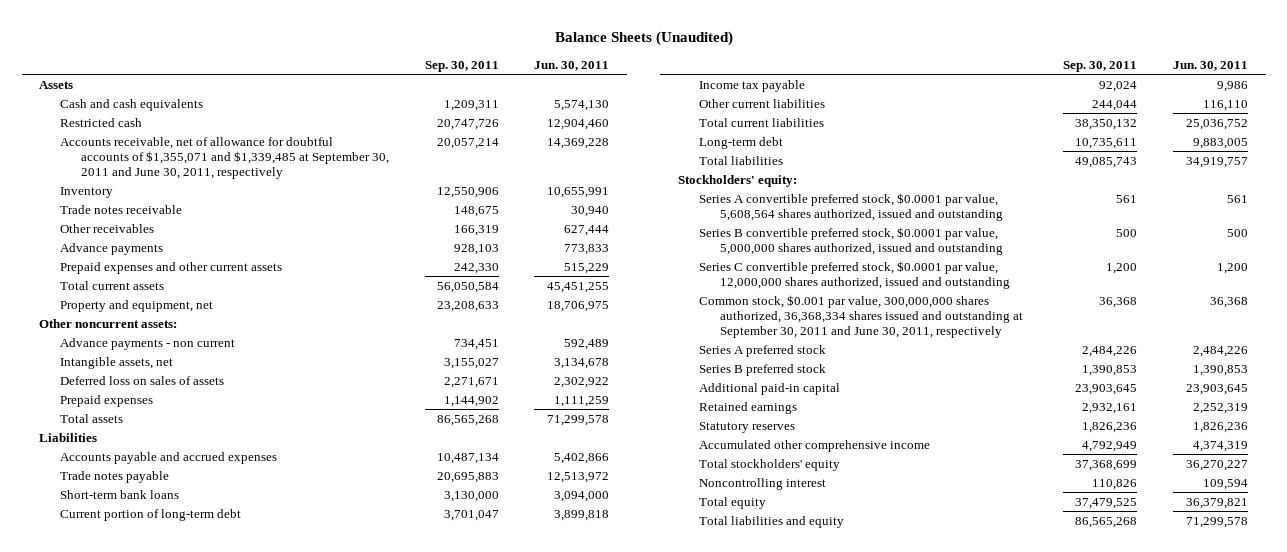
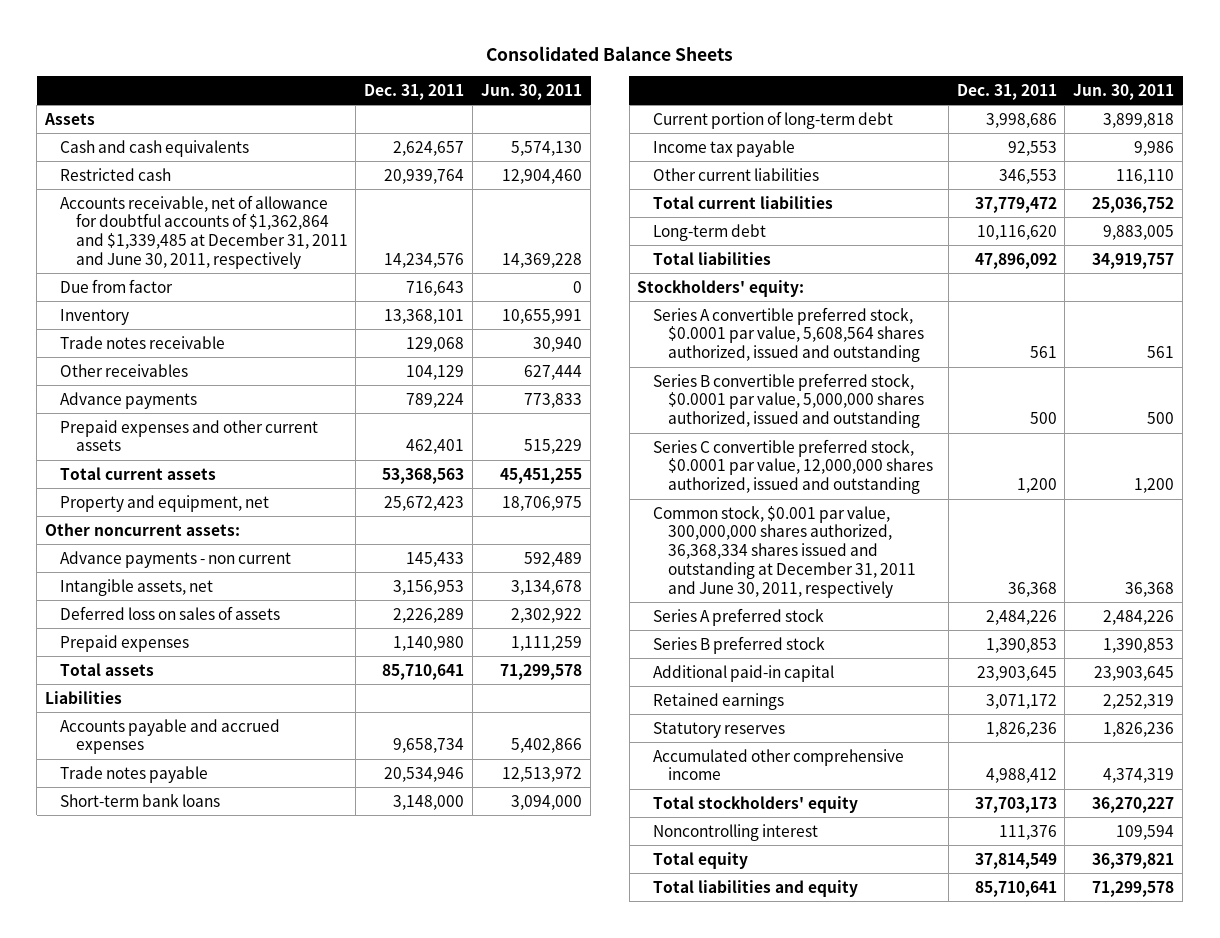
- Balance Sheets (Unaudited)
+ Consolidated Balance Sheets
- | Sep. 30, 2011 | Jun. 30, 2011
+ | Dec. 31, 2011 | Jun. 30, 2011
- Accounts receivable, net of allowance for doubtful accounts of $1,355,071 and $1,339,485 at September 30, 2011 and June 30, 2011, respectively | 20,057,214 | 14,369,228
+ Accounts receivable, net of allowance for doubtful accounts of $1,362,864 and $1,339,485 at December 31, 2011 and June 30, 2011, respectively | 14,234,576 | 14,369,228
+ Due from factor | 716,643 | 0
- Common stock, $0.001 par value, 300,000,000 shares authorized, 36,368,334 shares issued and outstanding at September 30, 2011 and June 30, 2011, respectively | 36,368 | 36,368
+ Common stock, $0.001 par value, 300,000,000 shares authorized, 36,368,334 shares issued and outstanding at December 31, 2011 and June 30, 2011, respectively | 36,368 | 36,368

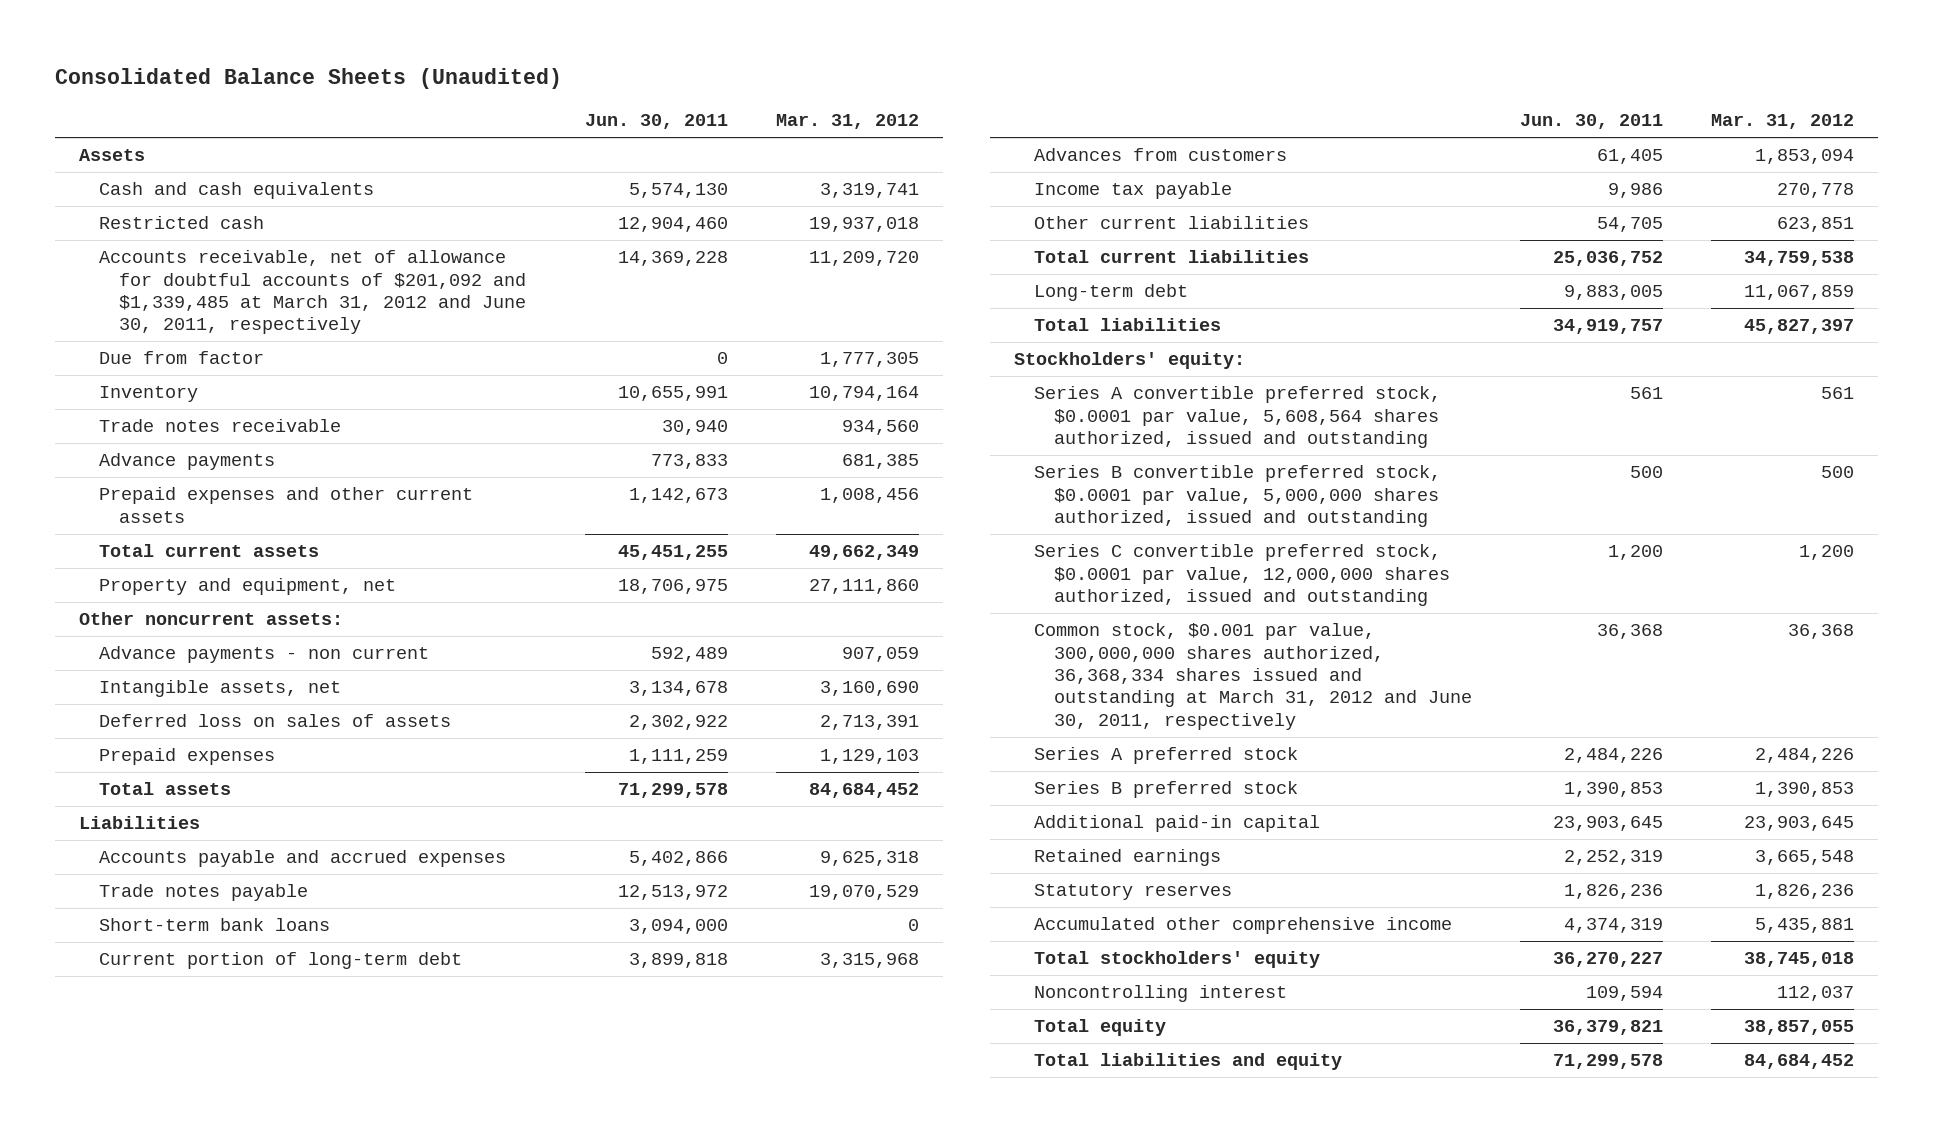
- Consolidated Balance Sheets
+ Consolidated Balance Sheets (Unaudited)
- | Dec. 31, 2011 | Jun. 30, 2011
+ | Jun. 30, 2011 | Mar. 31, 2012
- Accounts receivable, net of allowance for doubtful accounts of $1,362,864 and $1,339,485 at December 31, 2011 and June 30, 2011, respectively | 14,234,576 | 14,369,228
+ Accounts receivable, net of allowance for doubtful accounts of $201,092 and $1,339,485 at March 31, 2012 and June 30, 2011, respectively | 14,369,228 | 11,209,720
- Other receivables | 104,129 | 627,444
- Prepaid expenses and other current assets | 462,401 | 515,229
+ Prepaid expenses and other current assets | 1,142,673 | 1,008,456
+ Advances from customers | 61,405 | 1,853,094
- Other current liabilities | 346,553 | 116,110
+ Other current liabilities | 54,705 | 623,851
- Common stock, $0.001 par value, 300,000,000 shares authorized, 36,368,334 shares issued and outstanding at December 31, 2011 and June 30, 2011, respectively | 36,368 | 36,368
+ Common stock, $0.001 par value, 300,000,000 shares authorized, 36,368,334 shares issued and outstanding at March 31, 2012 and June 30, 2011, respectively | 36,368 | 36,368

